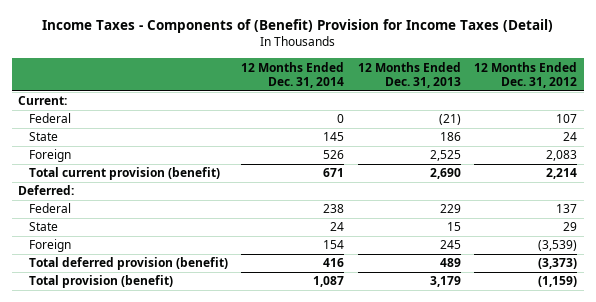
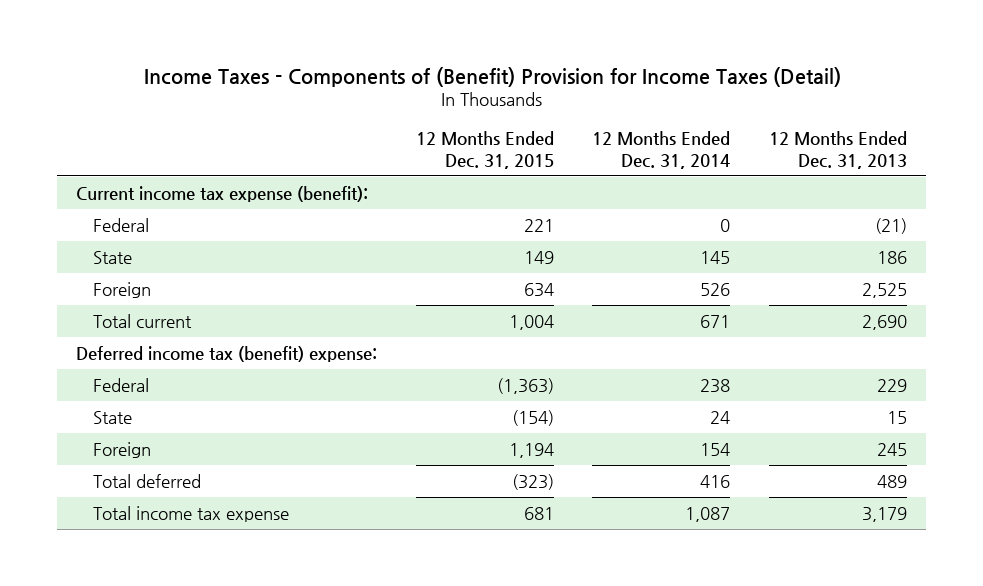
- | 12 Months Ended Dec. 31, 2014 | 12 Months Ended Dec. 31, 2013 | 12 Months Ended Dec. 31, 2012
+ | 12 Months Ended Dec. 31, 2015 | 12 Months Ended Dec. 31, 2014 | 12 Months Ended Dec. 31, 2013
- Current:
+ Current income tax expense (benefit):
- Total current provision (benefit) | 671 | 2,690 | 2,214
- Deferred:
+ Total current | 1,004 | 671 | 2,690
+ Deferred income tax (benefit) expense:
- Total deferred provision (benefit) | 416 | 489 | (3,373)
- Total provision (benefit) | 1,087 | 3,179 | (1,159)
+ Total deferred | (323) | 416 | 489
+ Total income tax expense | 681 | 1,087 | 3,179

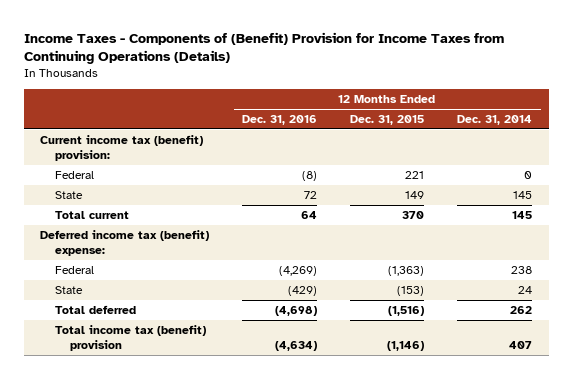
- Income Taxes - Components of (Benefit) Provision for Income Taxes (Detail)
+ Income Taxes - Components of (Benefit) Provision for Income Taxes from Continuing Operations (Details)
- | 12 Months Ended Dec. 31, 2015 | 12 Months Ended Dec. 31, 2014 | 12 Months Ended Dec. 31, 2013
+ | 12 Months Ended Dec. 31, 2016 | 12 Months Ended Dec. 31, 2015 | 12 Months Ended Dec. 31, 2014
- Current income tax expense (benefit):
+ Current income tax (benefit) provision:
- Foreign | 634 | 526 | 2,525
- Total current | 1,004 | 671 | 2,690
+ Total current | 64 | 370 | 145
- State | (154) | 24 | 15
- Foreign | 1,194 | 154 | 245
- Total deferred | (323) | 416 | 489
- Total income tax expense | 681 | 1,087 | 3,179
+ State | (429) | (153) | 24
+ Total deferred | (4,698) | (1,516) | 262
+ Total income tax (benefit) provision | (4,634) | (1,146) | 407

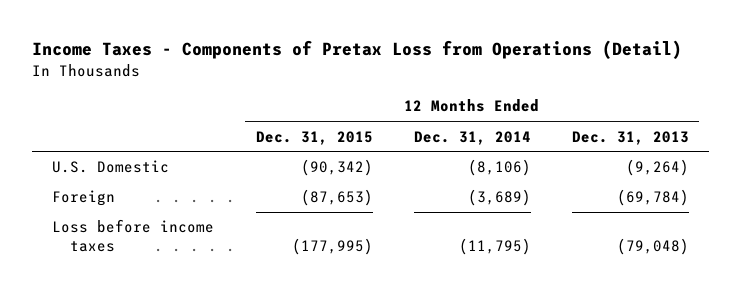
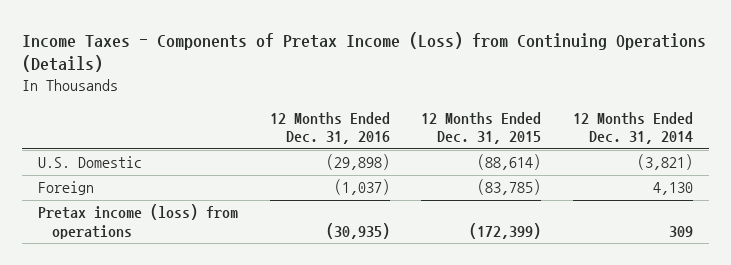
- Income Taxes - Components of Pretax Loss from Operations (Detail)
+ Income Taxes - Components of Pretax Income (Loss) from Continuing Operations (Details)
- | 12 Months Ended Dec. 31, 2015 | 12 Months Ended Dec. 31, 2014 | 12 Months Ended Dec. 31, 2013
+ | 12 Months Ended Dec. 31, 2016 | 12 Months Ended Dec. 31, 2015 | 12 Months Ended Dec. 31, 2014
- U.S. Domestic | (90,342) | (8,106) | (9,264)
- Foreign | (87,653) | (3,689) | (69,784)
- Loss before income taxes | (177,995) | (11,795) | (79,048)
+ U.S. Domestic | (29,898) | (88,614) | (3,821)
+ Foreign | (1,037) | (83,785) | 4,130
+ Pretax income (loss) from operations | (30,935) | (172,399) | 309

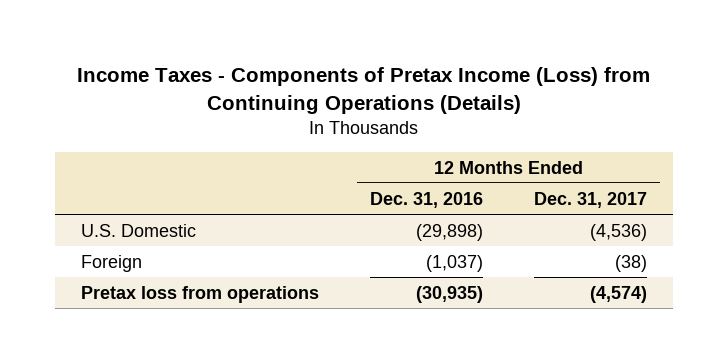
- | 12 Months Ended Dec. 31, 2016 | 12 Months Ended Dec. 31, 2015 | 12 Months Ended Dec. 31, 2014
+ | 12 Months Ended Dec. 31, 2016 | 12 Months Ended Dec. 31, 2017
- Pretax income (loss) from operations | (30,935) | (172,399) | 309
+ Pretax loss from operations | (30,935) | (4,574)

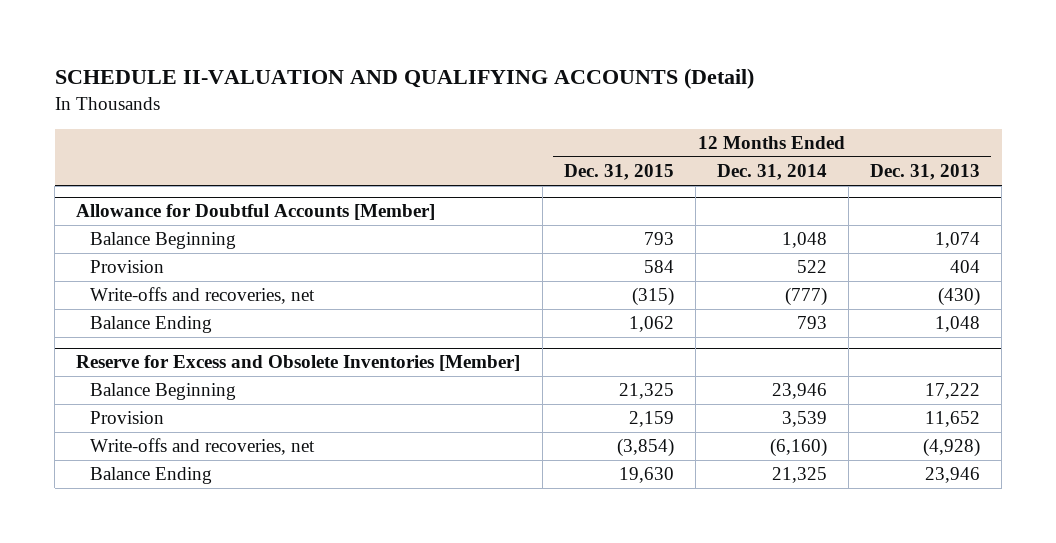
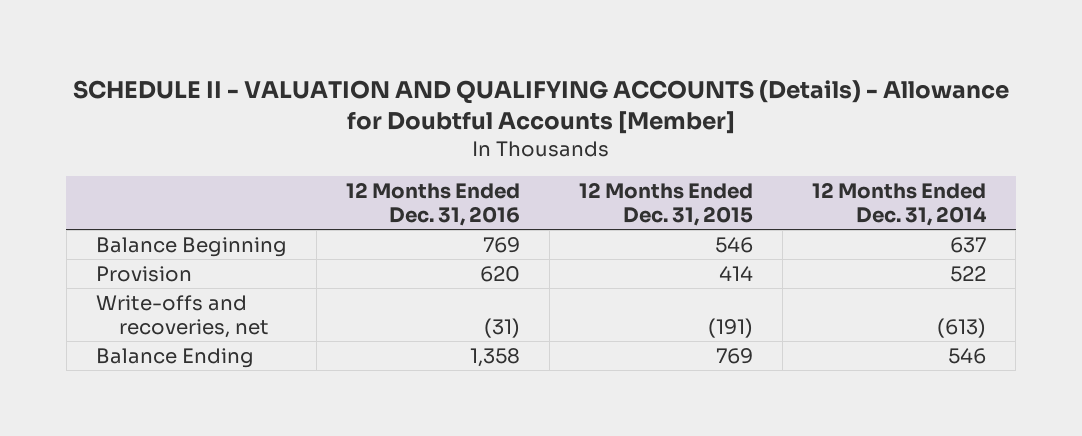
- SCHEDULE II-VALUATION AND QUALIFYING ACCOUNTS (Detail)
+ SCHEDULE II - VALUATION AND QUALIFYING ACCOUNTS (Details) - Allowance for Doubtful Accounts [Member]
- | 12 Months Ended Dec. 31, 2015 | 12 Months Ended Dec. 31, 2014 | 12 Months Ended Dec. 31, 2013
+ | 12 Months Ended Dec. 31, 2016 | 12 Months Ended Dec. 31, 2015 | 12 Months Ended Dec. 31, 2014
- Allowance for Doubtful Accounts [Member]
- Balance Beginning | 793 | 1,048 | 1,074
- Provision | 584 | 522 | 404
- Write-offs and recoveries, net | (315) | (777) | (430)
- Balance Ending | 1,062 | 793 | 1,048
- Reserve for Excess and Obsolete Inventories [Member]
- Balance Beginning | 21,325 | 23,946 | 17,222
- Provision | 2,159 | 3,539 | 11,652
- Write-offs and recoveries, net | (3,854) | (6,160) | (4,928)
- Balance Ending | 19,630 | 21,325 | 23,946
+ Balance Beginning | 769 | 546 | 637
+ Provision | 620 | 414 | 522
+ Write-offs and recoveries, net | (31) | (191) | (613)
+ Balance Ending | 1,358 | 769 | 546

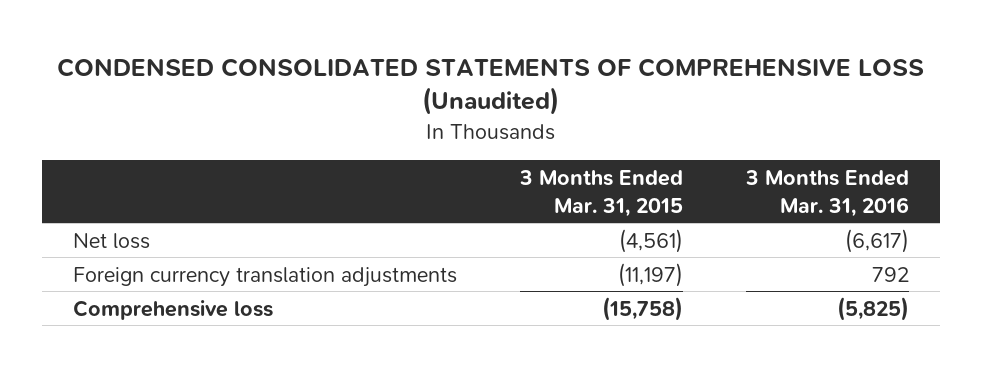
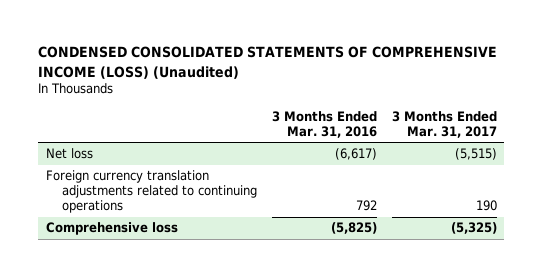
- CONDENSED CONSOLIDATED STATEMENTS OF COMPREHENSIVE LOSS (Unaudited)
+ CONDENSED CONSOLIDATED STATEMENTS OF COMPREHENSIVE INCOME (LOSS) (Unaudited)
- | 3 Months Ended Mar. 31, 2015 | 3 Months Ended Mar. 31, 2016
+ | 3 Months Ended Mar. 31, 2016 | 3 Months Ended Mar. 31, 2017
- Foreign currency translation adjustments | (11,197) | 792
+ Foreign currency translation adjustments related to continuing operations | 792 | 190

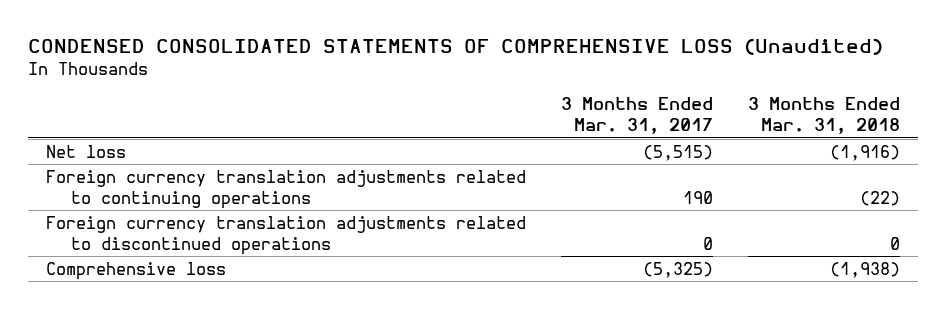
- CONDENSED CONSOLIDATED STATEMENTS OF COMPREHENSIVE INCOME (LOSS) (Unaudited)
+ CONDENSED CONSOLIDATED STATEMENTS OF COMPREHENSIVE LOSS (Unaudited)
- | 3 Months Ended Mar. 31, 2016 | 3 Months Ended Mar. 31, 2017
+ | 3 Months Ended Mar. 31, 2017 | 3 Months Ended Mar. 31, 2018
+ Foreign currency translation adjustments related to discontinued operations | 0 | 0

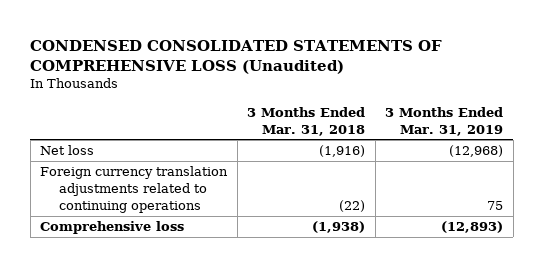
- | 3 Months Ended Mar. 31, 2017 | 3 Months Ended Mar. 31, 2018
+ | 3 Months Ended Mar. 31, 2018 | 3 Months Ended Mar. 31, 2019
- Foreign currency translation adjustments related to discontinued operations | 0 | 0

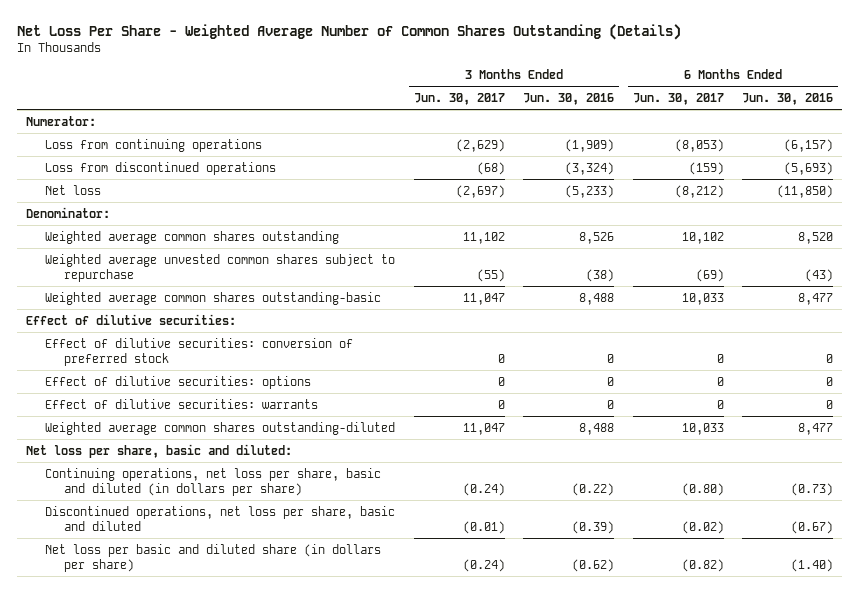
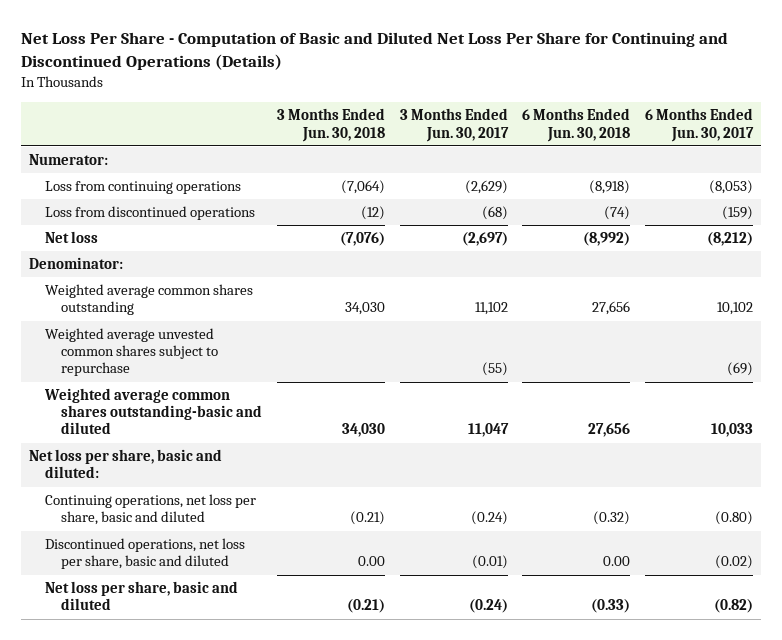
- Net Loss Per Share - Weighted Average Number of Common Shares Outstanding (Details)
+ Net Loss Per Share - Computation of Basic and Diluted Net Loss Per Share for Continuing and Discontinued Operations (Details)
- | 3 Months Ended Jun. 30, 2017 | 3 Months Ended Jun. 30, 2016 | 6 Months Ended Jun. 30, 2017 | 6 Months Ended Jun. 30, 2016
+ | 3 Months Ended Jun. 30, 2018 | 3 Months Ended Jun. 30, 2017 | 6 Months Ended Jun. 30, 2018 | 6 Months Ended Jun. 30, 2017
- Weighted average common shares outstanding-basic | 11,047 | 8,488 | 10,033 | 8,477
- Effect of dilutive securities:
- Effect of dilutive securities: conversion of preferred stock | 0 | 0 | 0 | 0
- Effect of dilutive securities: options | 0 | 0 | 0 | 0
- Effect of dilutive securities: warrants | 0 | 0 | 0 | 0
- Weighted average common shares outstanding-diluted | 11,047 | 8,488 | 10,033 | 8,477
+ Weighted average common shares outstanding-basic and diluted | 34,030 | 11,047 | 27,656 | 10,033
- Continuing operations, net loss per share, basic and diluted (in dollars per share) | (0.24) | (0.22) | (0.80) | (0.73)
+ Continuing operations, net loss per share, basic and diluted | (0.21) | (0.24) | (0.32) | (0.80)
- Net loss per basic and diluted share (in dollars per share) | (0.24) | (0.62) | (0.82) | (1.40)
+ Net loss per share, basic and diluted | (0.21) | (0.24) | (0.33) | (0.82)

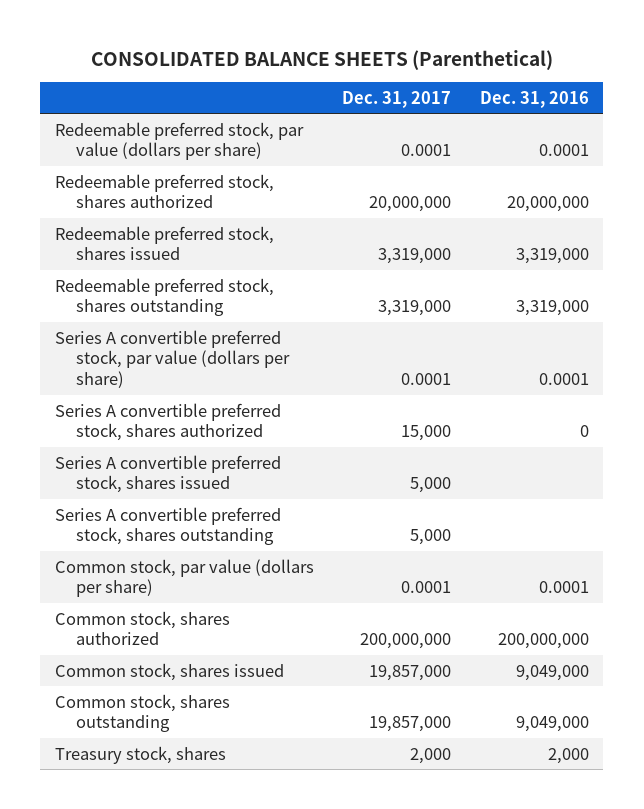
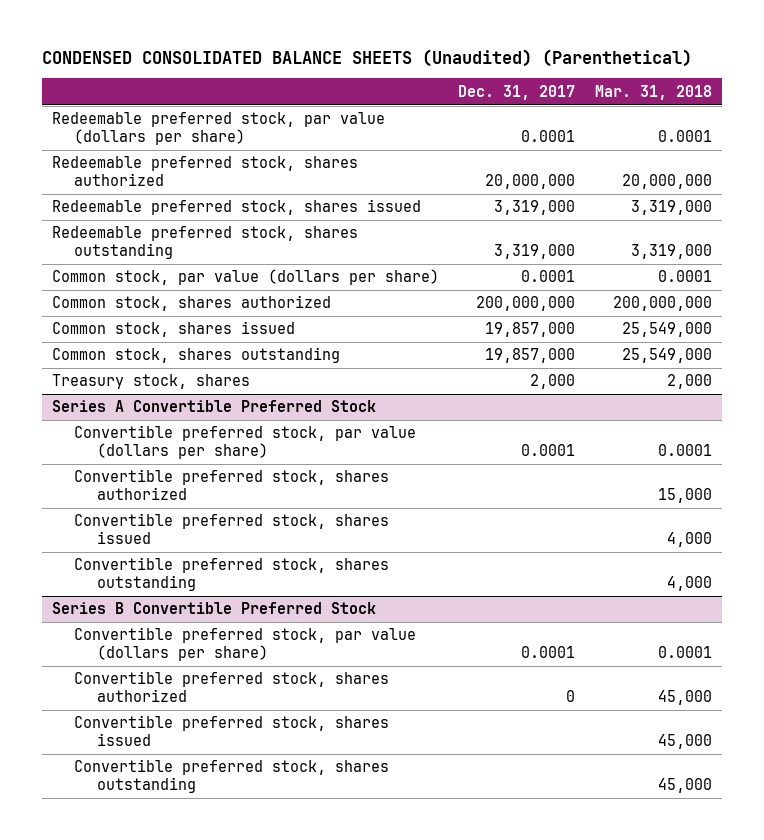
- CONSOLIDATED BALANCE SHEETS (Parenthetical)
+ CONDENSED CONSOLIDATED BALANCE SHEETS (Unaudited) (Parenthetical)
- | Dec. 31, 2017 | Dec. 31, 2016
+ | Dec. 31, 2017 | Mar. 31, 2018
- Series A convertible preferred stock, par value (dollars per share) | 0.0001 | 0.0001
- Series A convertible preferred stock, shares authorized | 15,000 | 0
- Series A convertible preferred stock, shares issued | 5,000 |
- Series A convertible preferred stock, shares outstanding | 5,000 |
+ Series A Convertible Preferred Stock
+ Convertible preferred stock, par value (dollars per share) | 0.0001 | 0.0001
+ Convertible preferred stock, shares authorized | | 15,000
+ Convertible preferred stock, shares issued | | 4,000
+ Convertible preferred stock, shares outstanding | | 4,000
+ Series B Convertible Preferred Stock
+ Convertible preferred stock, par value (dollars per share) | 0.0001 | 0.0001
+ Convertible preferred stock, shares authorized | 0 | 45,000
+ Convertible preferred stock, shares issued | | 45,000
+ Convertible preferred stock, shares outstanding | | 45,000

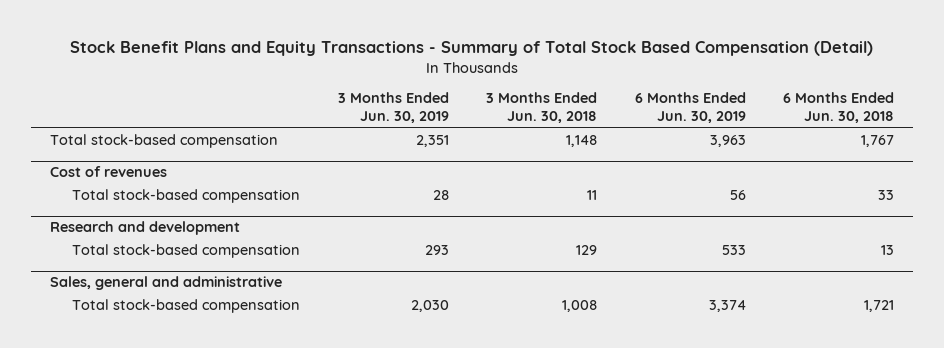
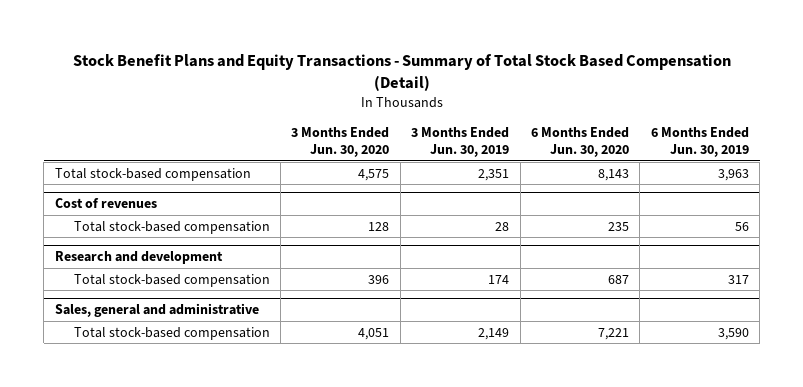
- | 3 Months Ended Jun. 30, 2019 | 3 Months Ended Jun. 30, 2018 | 6 Months Ended Jun. 30, 2019 | 6 Months Ended Jun. 30, 2018
+ | 3 Months Ended Jun. 30, 2020 | 3 Months Ended Jun. 30, 2019 | 6 Months Ended Jun. 30, 2020 | 6 Months Ended Jun. 30, 2019
@ Research and development
- Total stock-based compensation | 293 | 129 | 533 | 13
+ Total stock-based compensation | 396 | 174 | 687 | 317
@ Sales, general and administrative
- Total stock-based compensation | 2,030 | 1,008 | 3,374 | 1,721
+ Total stock-based compensation | 4,051 | 2,149 | 7,221 | 3,590

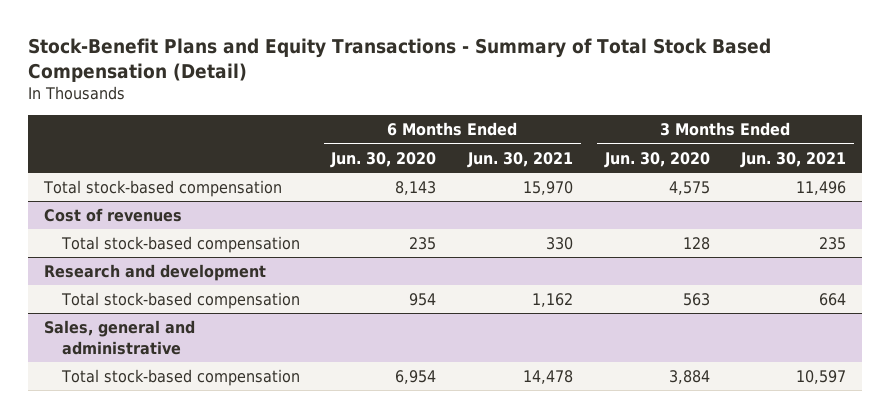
- Stock Benefit Plans and Equity Transactions - Summary of Total Stock Based Compensation (Detail)
+ Stock-Benefit Plans and Equity Transactions - Summary of Total Stock Based Compensation (Detail)
- | 3 Months Ended Jun. 30, 2020 | 3 Months Ended Jun. 30, 2019 | 6 Months Ended Jun. 30, 2020 | 6 Months Ended Jun. 30, 2019
+ | 6 Months Ended Jun. 30, 2020 | 6 Months Ended Jun. 30, 2021 | 3 Months Ended Jun. 30, 2020 | 3 Months Ended Jun. 30, 2021
@ Research and development
- Total stock-based compensation | 396 | 174 | 687 | 317
+ Total stock-based compensation | 954 | 1,162 | 563 | 664
@ Sales, general and administrative
- Total stock-based compensation | 4,051 | 2,149 | 7,221 | 3,590
+ Total stock-based compensation | 6,954 | 14,478 | 3,884 | 10,597

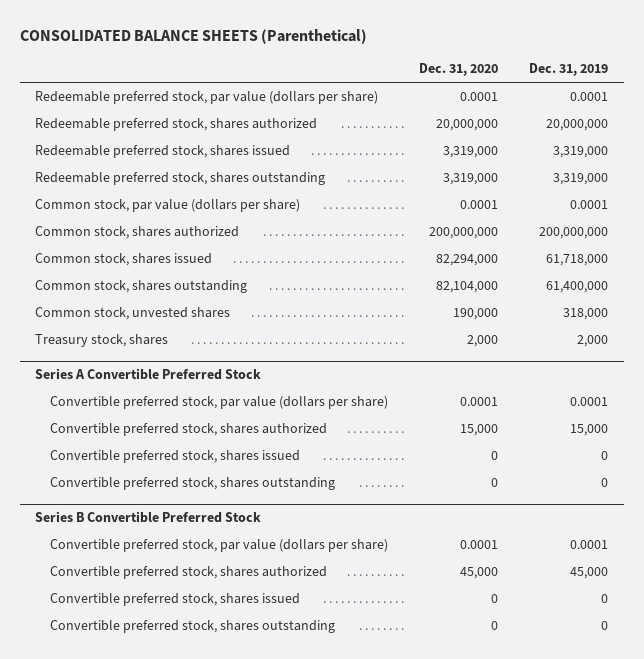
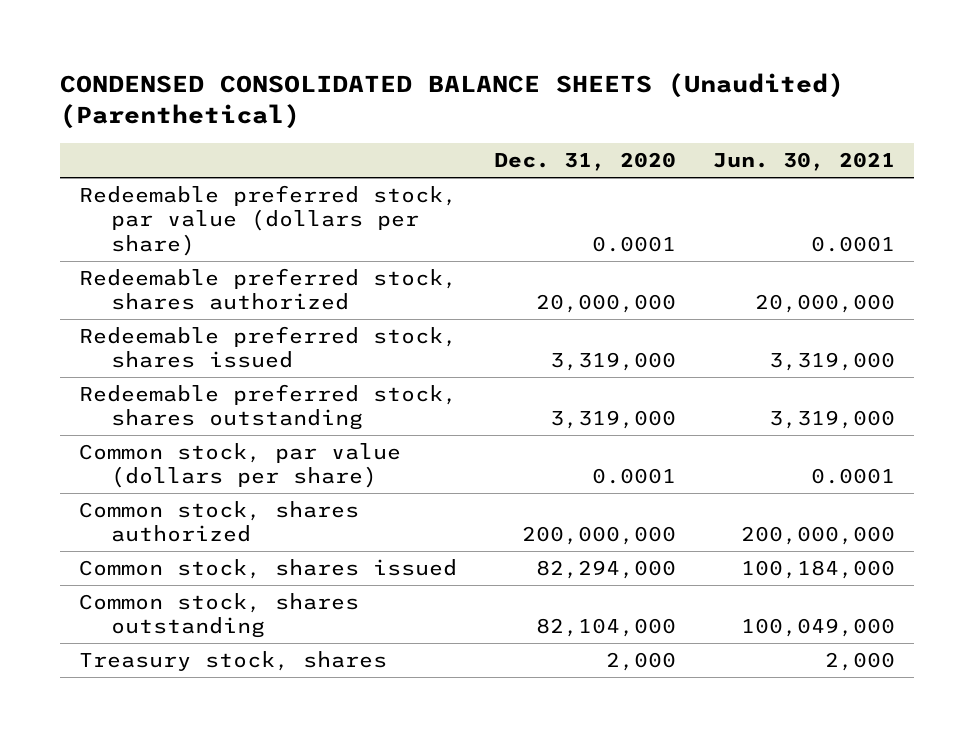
- CONSOLIDATED BALANCE SHEETS (Parenthetical)
+ CONDENSED CONSOLIDATED BALANCE SHEETS (Unaudited) (Parenthetical)
- | Dec. 31, 2020 | Dec. 31, 2019
+ | Dec. 31, 2020 | Jun. 30, 2021
- Common stock, unvested shares | 190,000 | 318,000
- Series A Convertible Preferred Stock
- Convertible preferred stock, par value (dollars per share) | 0.0001 | 0.0001
- Convertible preferred stock, shares authorized | 15,000 | 15,000
- Convertible preferred stock, shares issued | 0 | 0
- Convertible preferred stock, shares outstanding | 0 | 0
- Series B Convertible Preferred Stock
- Convertible preferred stock, par value (dollars per share) | 0.0001 | 0.0001
- Convertible preferred stock, shares authorized | 45,000 | 45,000
- Convertible preferred stock, shares issued | 0 | 0
- Convertible preferred stock, shares outstanding | 0 | 0

